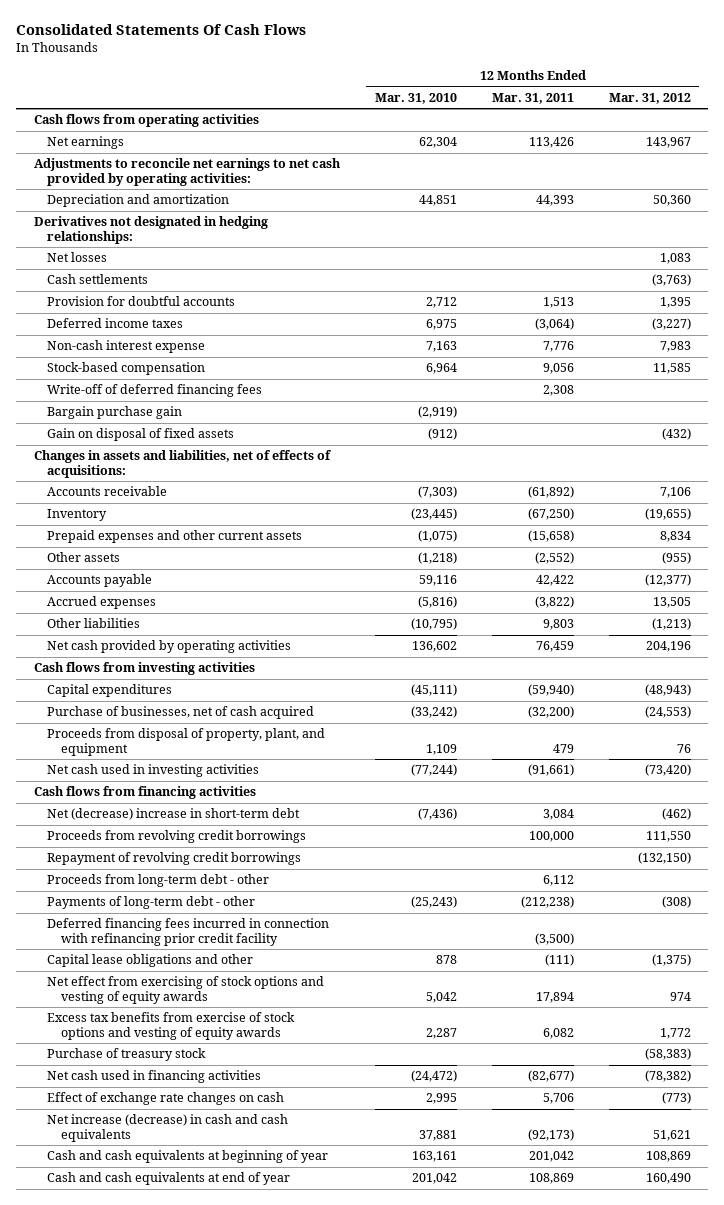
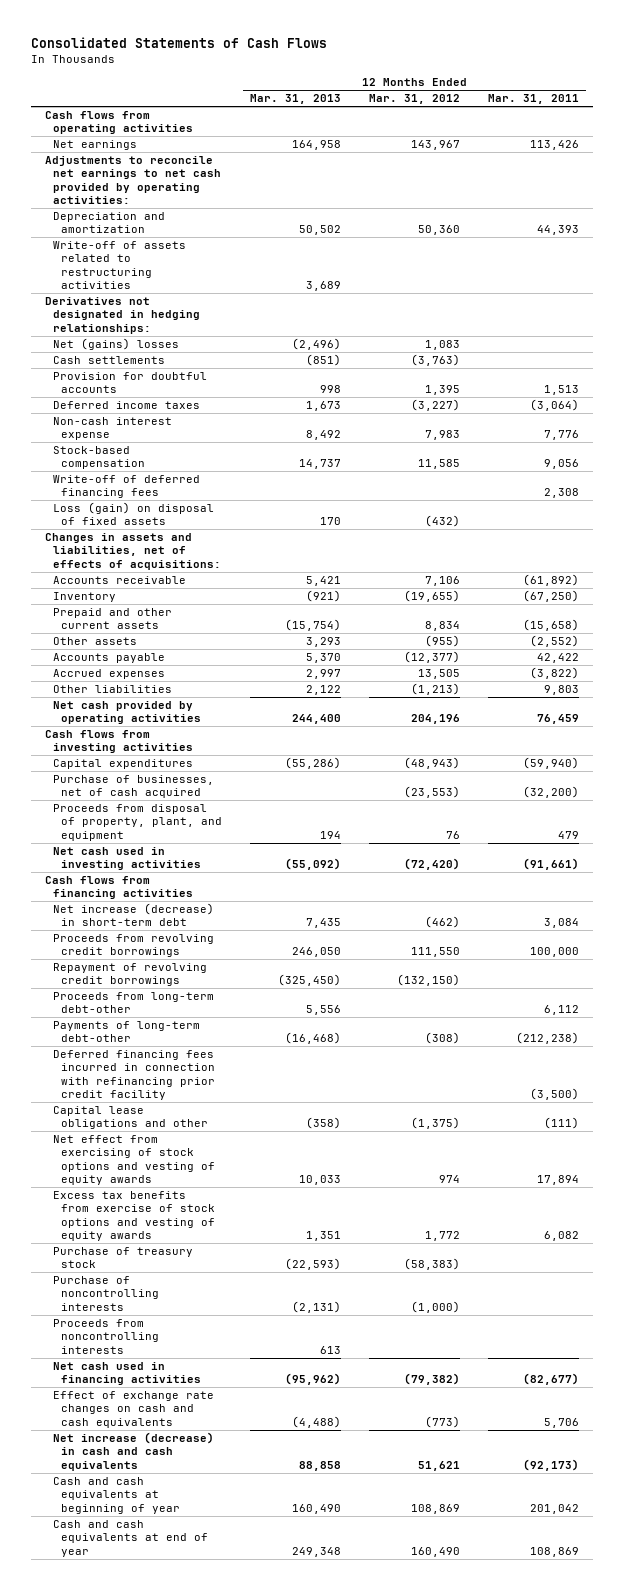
- Consolidated Statements Of Cash Flows
+ Consolidated Statements of Cash Flows
- | 12 Months Ended Mar. 31, 2010 | 12 Months Ended Mar. 31, 2011 | 12 Months Ended Mar. 31, 2012
+ | 12 Months Ended Mar. 31, 2013 | 12 Months Ended Mar. 31, 2012 | 12 Months Ended Mar. 31, 2011
+ Write-off of assets related to restructuring activities | 3,689 | |
- Net losses | | | 1,083
+ Net (gains) losses | (2,496) | 1,083 |
- Bargain purchase gain | (2,919) | |
- Gain on disposal of fixed assets | (912) | | (432)
+ Loss (gain) on disposal of fixed assets | 170 | (432) |
- Prepaid expenses and other current assets | (1,075) | (15,658) | 8,834
+ Prepaid and other current assets | (15,754) | 8,834 | (15,658)
- Purchase of businesses, net of cash acquired | (33,242) | (32,200) | (24,553)
+ Purchase of businesses, net of cash acquired | | (23,553) | (32,200)
- Net cash used in investing activities | (77,244) | (91,661) | (73,420)
+ Net cash used in investing activities | (55,092) | (72,420) | (91,661)
- Net (decrease) increase in short-term debt | (7,436) | 3,084 | (462)
+ Net increase (decrease) in short-term debt | 7,435 | (462) | 3,084
- Proceeds from long-term debt - other | | 6,112 |
- Payments of long-term debt - other | (25,243) | (212,238) | (308)
+ Proceeds from long-term debt-other | 5,556 | | 6,112
+ Payments of long-term debt-other | (16,468) | (308) | (212,238)
- Net cash used in financing activities | (24,472) | (82,677) | (78,382)
- Effect of exchange rate changes on cash | 2,995 | 5,706 | (773)
+ Purchase of noncontrolling interests | (2,131) | (1,000) |
+ Proceeds from noncontrolling interests | 613 | |
+ Net cash used in financing activities | (95,962) | (79,382) | (82,677)
+ Effect of exchange rate changes on cash and cash equivalents | (4,488) | (773) | 5,706

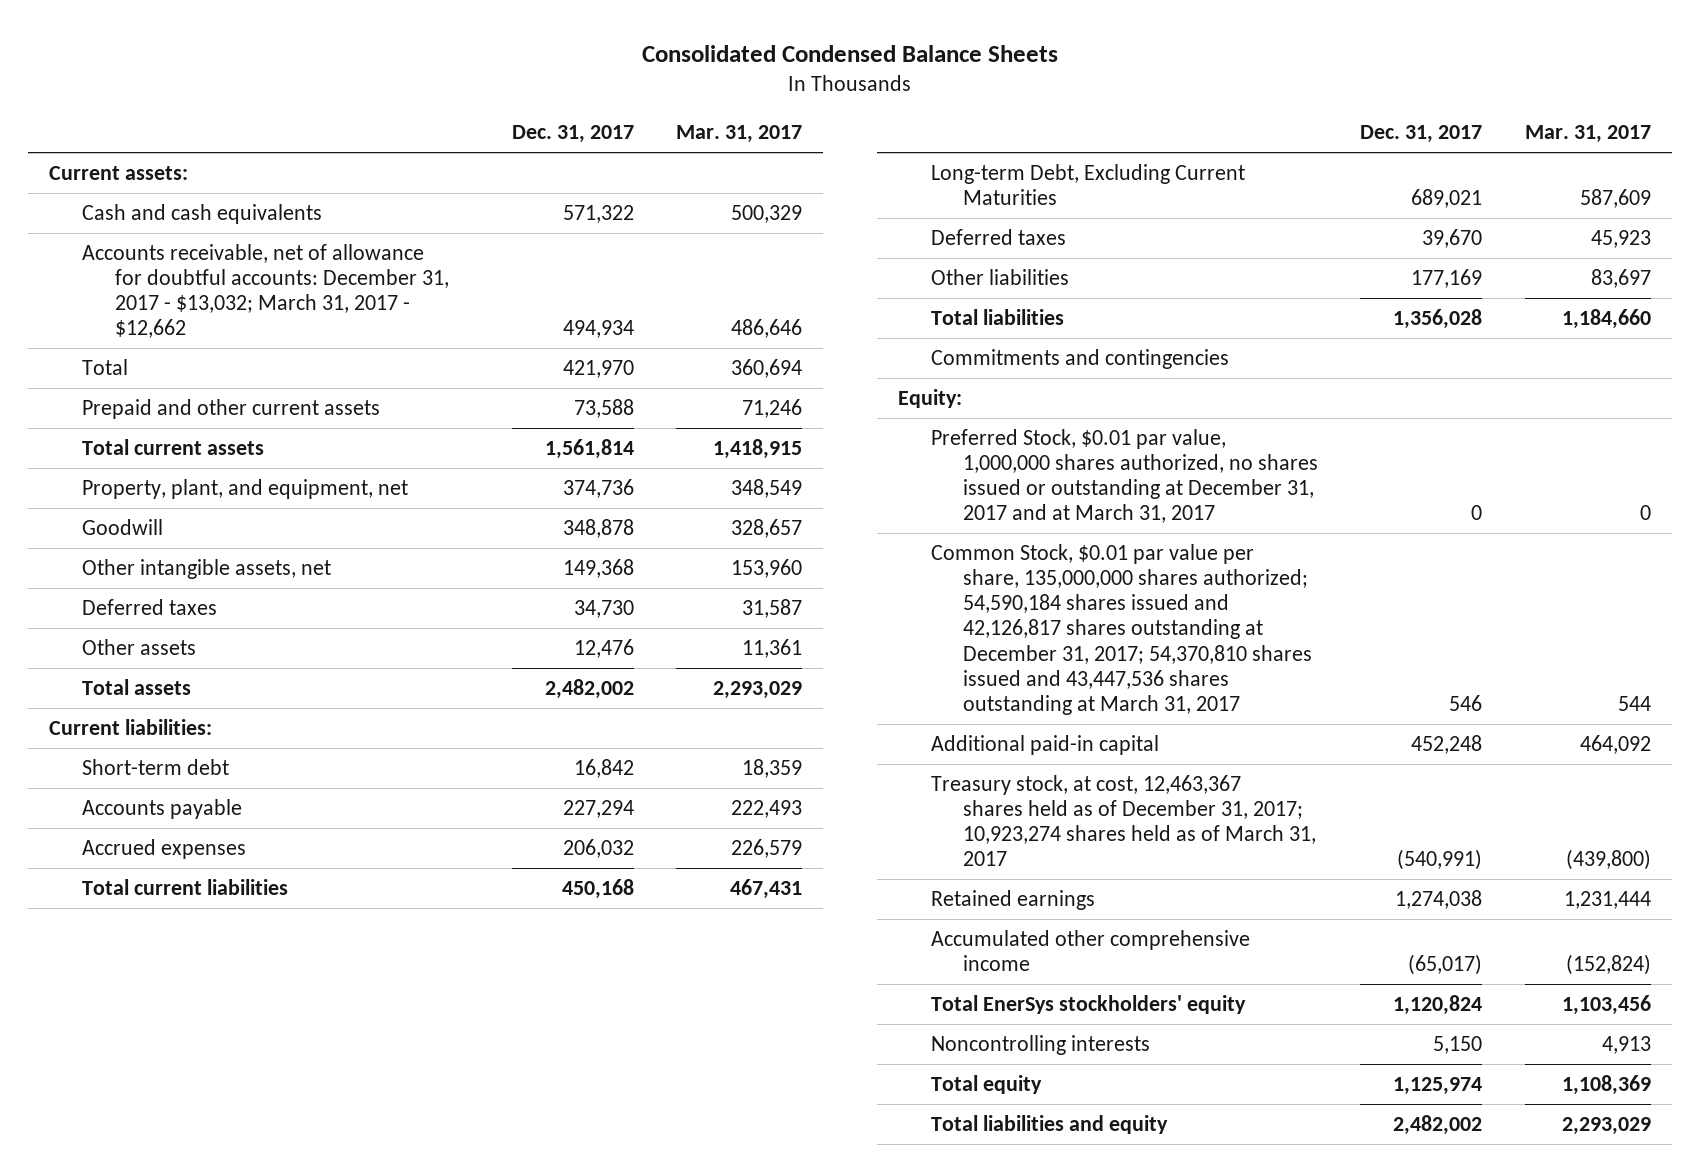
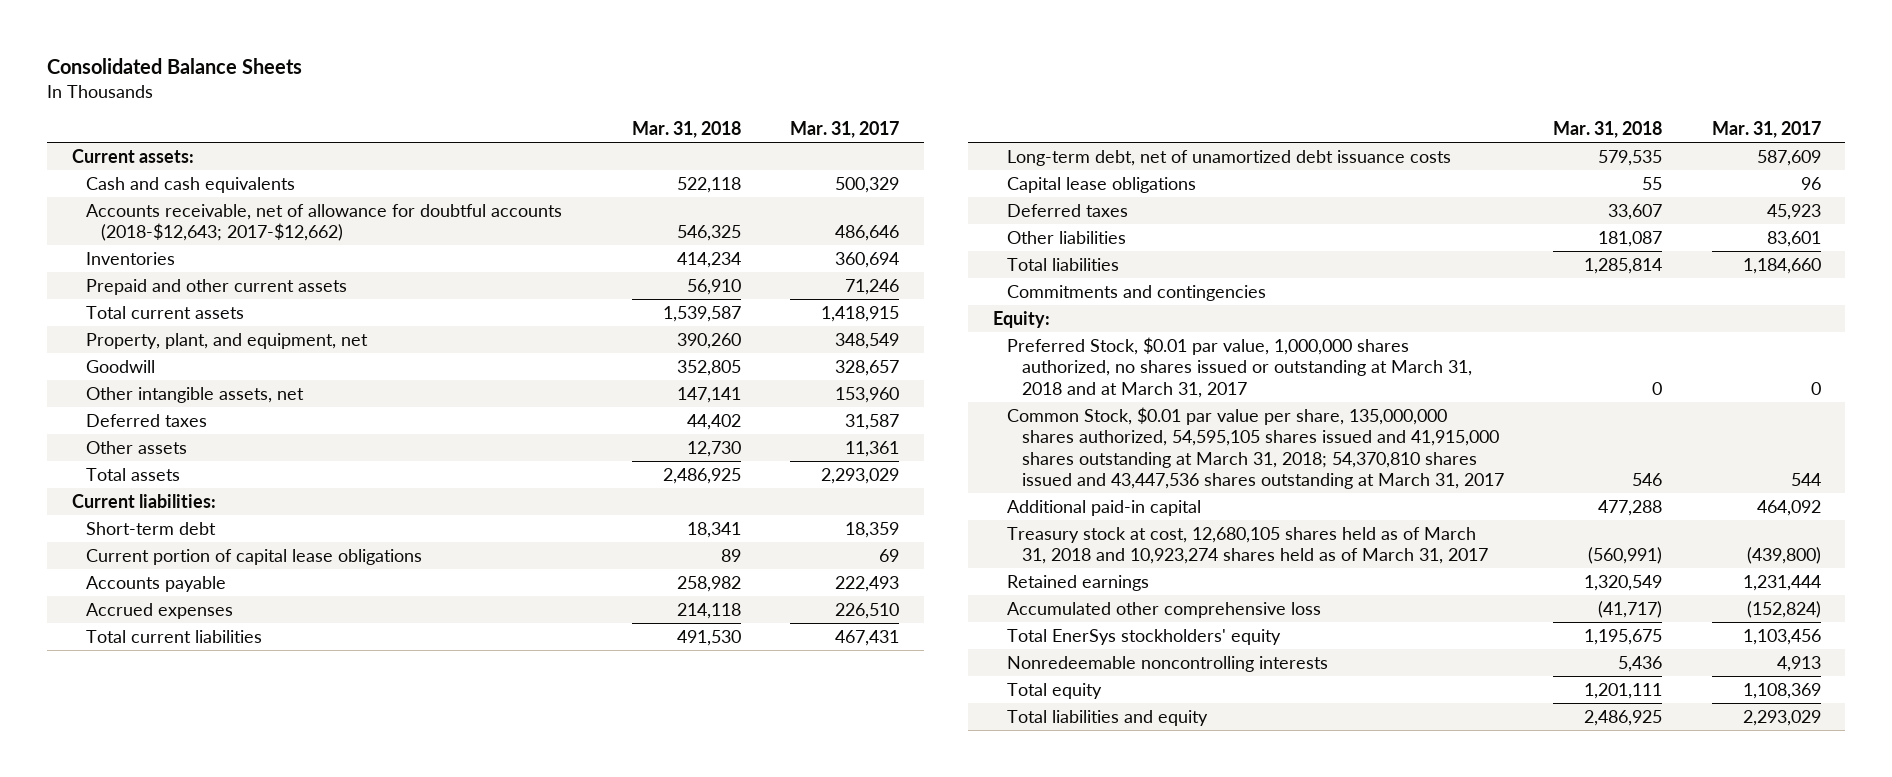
- Consolidated Condensed Balance Sheets
+ Consolidated Balance Sheets
- | Dec. 31, 2017 | Mar. 31, 2017
+ | Mar. 31, 2018 | Mar. 31, 2017
- Accounts receivable, net of allowance for doubtful accounts: December 31, 2017 - $13,032; March 31, 2017 - $12,662 | 494,934 | 486,646
- Total | 421,970 | 360,694
+ Accounts receivable, net of allowance for doubtful accounts (2018-$12,643; 2017-$12,662) | 546,325 | 486,646
+ Inventories | 414,234 | 360,694
+ Current portion of capital lease obligations | 89 | 69
- Accrued expenses | 206,032 | 226,579
+ Accrued expenses | 214,118 | 226,510
- Long-term Debt, Excluding Current Maturities | 689,021 | 587,609
+ Long-term debt, net of unamortized debt issuance costs | 579,535 | 587,609
+ Capital lease obligations | 55 | 96
- Other liabilities | 177,169 | 83,697
+ Other liabilities | 181,087 | 83,601
- Preferred Stock, $0.01 par value, 1,000,000 shares authorized, no shares issued or outstanding at December 31, 2017 and at March 31, 2017 | 0 | 0
- Common Stock, $0.01 par value per share, 135,000,000 shares authorized; 54,590,184 shares issued and 42,126,817 shares outstanding at December 31, 2017; 54,370,810 shares issued and 43,447,536 shares outstanding at March 31, 2017 | 546 | 544
+ Preferred Stock, $0.01 par value, 1,000,000 shares authorized, no shares issued or outstanding at March 31, 2018 and at March 31, 2017 | 0 | 0
+ Common Stock, $0.01 par value per share, 135,000,000 shares authorized, 54,595,105 shares issued and 41,915,000 shares outstanding at March 31, 2018; 54,370,810 shares issued and 43,447,536 shares outstanding at March 31, 2017 | 546 | 544
- Treasury stock, at cost, 12,463,367 shares held as of December 31, 2017; 10,923,274 shares held as of March 31, 2017 | (540,991) | (439,800)
+ Treasury stock at cost, 12,680,105 shares held as of March 31, 2018 and 10,923,274 shares held as of March 31, 2017 | (560,991) | (439,800)
- Accumulated other comprehensive income | (65,017) | (152,824)
+ Accumulated other comprehensive loss | (41,717) | (152,824)
- Noncontrolling interests | 5,150 | 4,913
+ Nonredeemable noncontrolling interests | 5,436 | 4,913

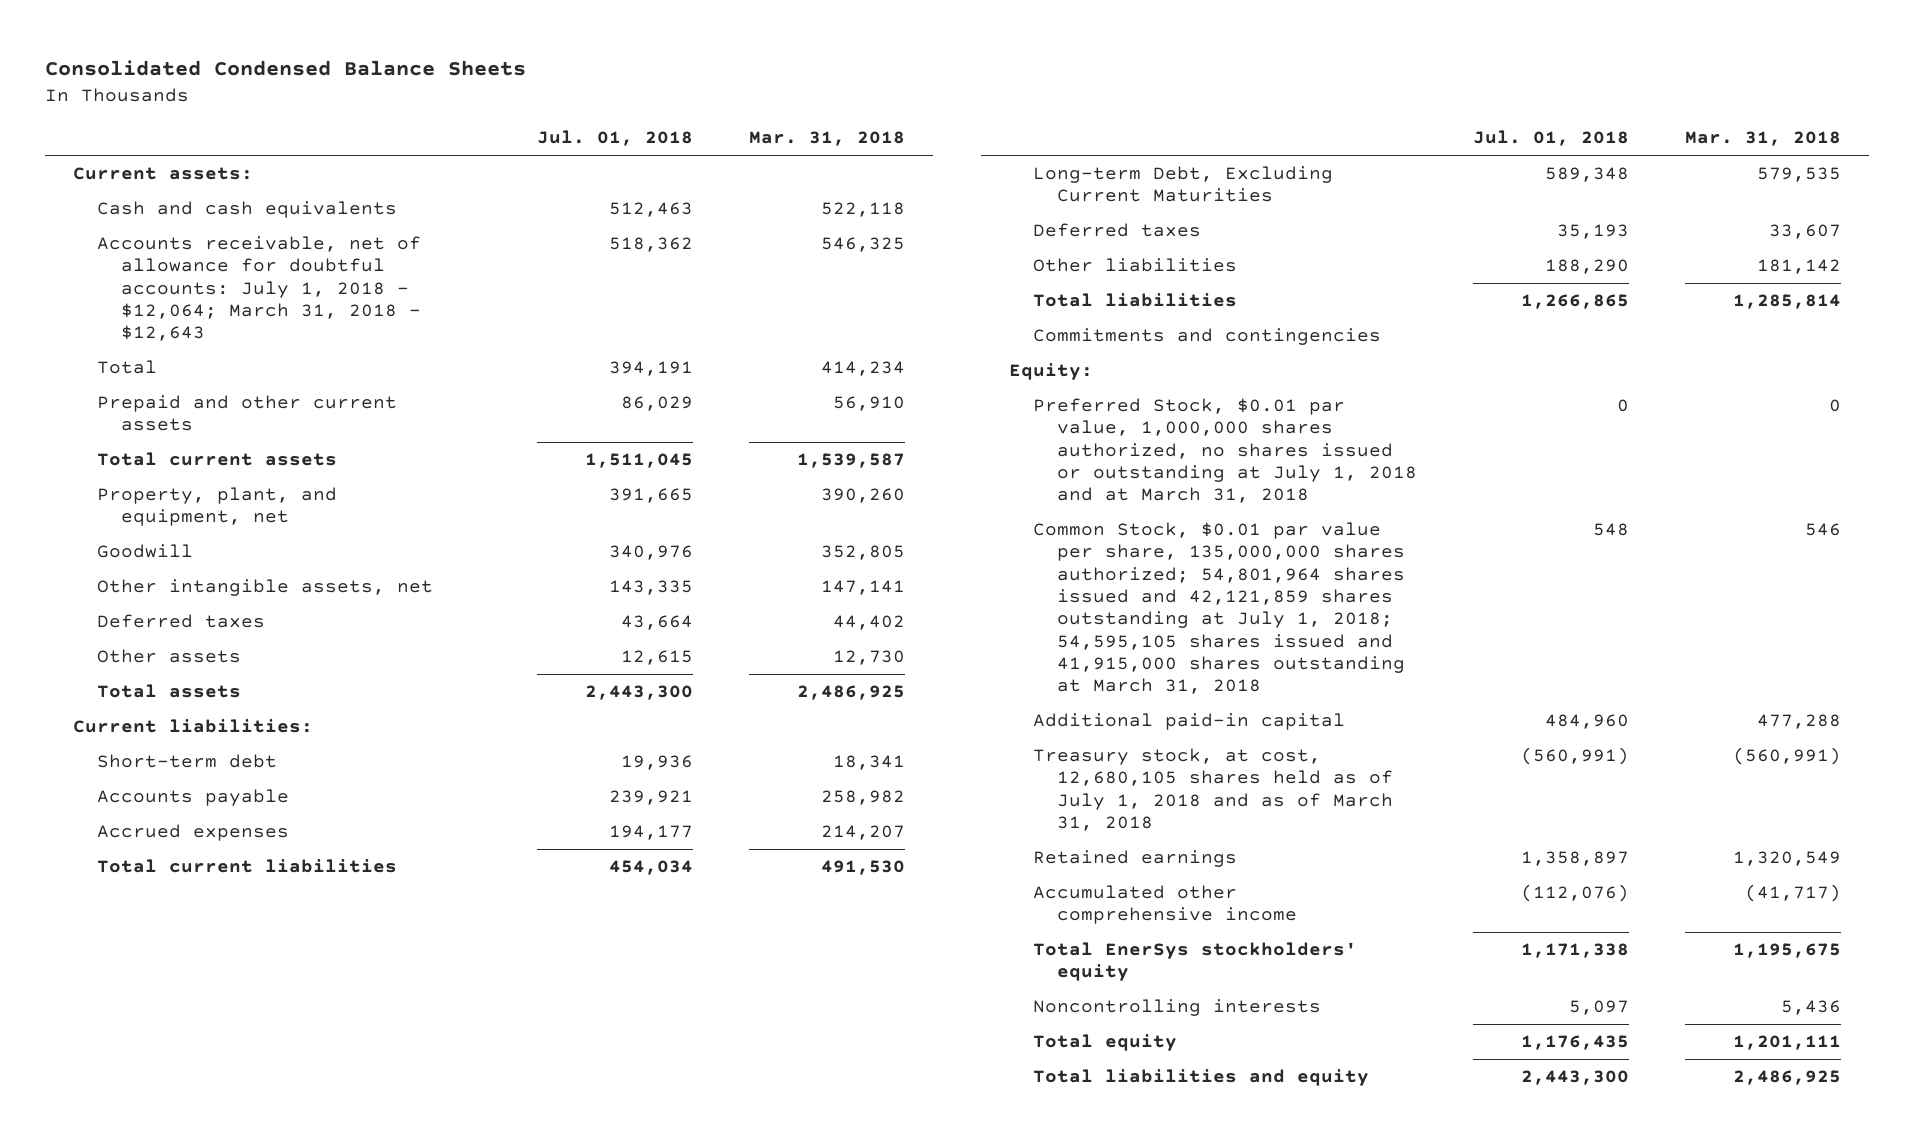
- Consolidated Balance Sheets
+ Consolidated Condensed Balance Sheets
- | Mar. 31, 2018 | Mar. 31, 2017
+ | Jul. 01, 2018 | Mar. 31, 2018
- Accounts receivable, net of allowance for doubtful accounts (2018-$12,643; 2017-$12,662) | 546,325 | 486,646
- Inventories | 414,234 | 360,694
+ Accounts receivable, net of allowance for doubtful accounts: July 1, 2018 - $12,064; March 31, 2018 - $12,643 | 518,362 | 546,325
+ Total | 394,191 | 414,234
- Current portion of capital lease obligations | 89 | 69
- Accrued expenses | 214,118 | 226,510
+ Accrued expenses | 194,177 | 214,207
- Long-term debt, net of unamortized debt issuance costs | 579,535 | 587,609
- Capital lease obligations | 55 | 96
+ Long-term Debt, Excluding Current Maturities | 589,348 | 579,535
- Other liabilities | 181,087 | 83,601
+ Other liabilities | 188,290 | 181,142
- Preferred Stock, $0.01 par value, 1,000,000 shares authorized, no shares issued or outstanding at March 31, 2018 and at March 31, 2017 | 0 | 0
- Common Stock, $0.01 par value per share, 135,000,000 shares authorized, 54,595,105 shares issued and 41,915,000 shares outstanding at March 31, 2018; 54,370,810 shares issued and 43,447,536 shares outstanding at March 31, 2017 | 546 | 544
+ Preferred Stock, $0.01 par value, 1,000,000 shares authorized, no shares issued or outstanding at July 1, 2018 and at March 31, 2018 | 0 | 0
+ Common Stock, $0.01 par value per share, 135,000,000 shares authorized; 54,801,964 shares issued and 42,121,859 shares outstanding at July 1, 2018; 54,595,105 shares issued and 41,915,000 shares outstanding at March 31, 2018 | 548 | 546
- Treasury stock at cost, 12,680,105 shares held as of March 31, 2018 and 10,923,274 shares held as of March 31, 2017 | (560,991) | (439,800)
+ Treasury stock, at cost, 12,680,105 shares held as of July 1, 2018 and as of March 31, 2018 | (560,991) | (560,991)
- Accumulated other comprehensive loss | (41,717) | (152,824)
+ Accumulated other comprehensive income | (112,076) | (41,717)
- Nonredeemable noncontrolling interests | 5,436 | 4,913
+ Noncontrolling interests | 5,097 | 5,436

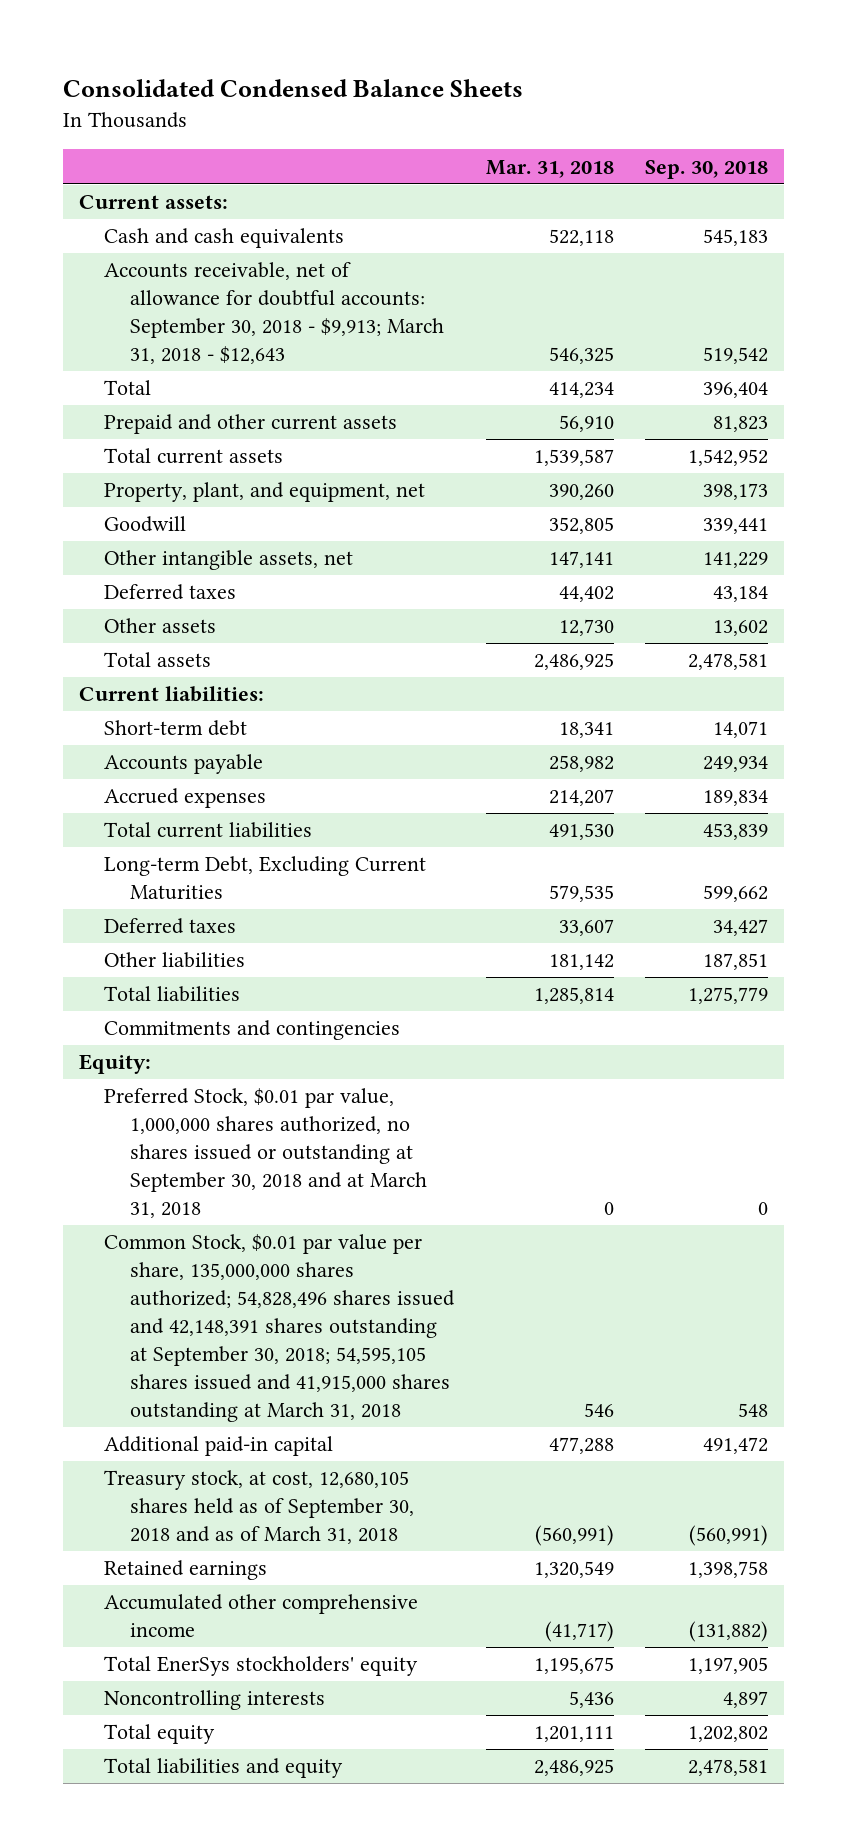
- | Jul. 01, 2018 | Mar. 31, 2018
+ | Mar. 31, 2018 | Sep. 30, 2018
- Accounts receivable, net of allowance for doubtful accounts: July 1, 2018 - $12,064; March 31, 2018 - $12,643 | 518,362 | 546,325
+ Accounts receivable, net of allowance for doubtful accounts: September 30, 2018 - $9,913; March 31, 2018 - $12,643 | 546,325 | 519,542
- Preferred Stock, $0.01 par value, 1,000,000 shares authorized, no shares issued or outstanding at July 1, 2018 and at March 31, 2018 | 0 | 0
- Common Stock, $0.01 par value per share, 135,000,000 shares authorized; 54,801,964 shares issued and 42,121,859 shares outstanding at July 1, 2018; 54,595,105 shares issued and 41,915,000 shares outstanding at March 31, 2018 | 548 | 546
+ Preferred Stock, $0.01 par value, 1,000,000 shares authorized, no shares issued or outstanding at September 30, 2018 and at March 31, 2018 | 0 | 0
+ Common Stock, $0.01 par value per share, 135,000,000 shares authorized; 54,828,496 shares issued and 42,148,391 shares outstanding at September 30, 2018; 54,595,105 shares issued and 41,915,000 shares outstanding at March 31, 2018 | 546 | 548
- Treasury stock, at cost, 12,680,105 shares held as of July 1, 2018 and as of March 31, 2018 | (560,991) | (560,991)
+ Treasury stock, at cost, 12,680,105 shares held as of September 30, 2018 and as of March 31, 2018 | (560,991) | (560,991)

